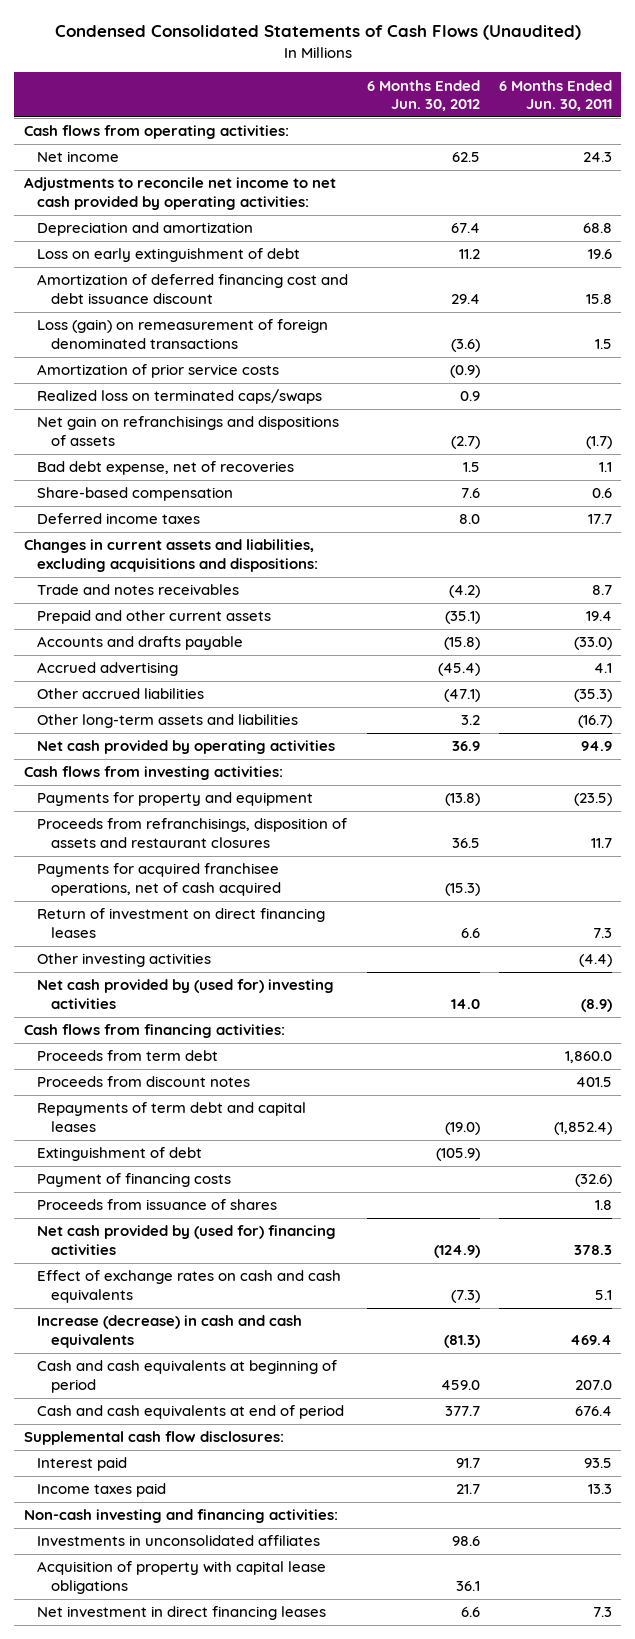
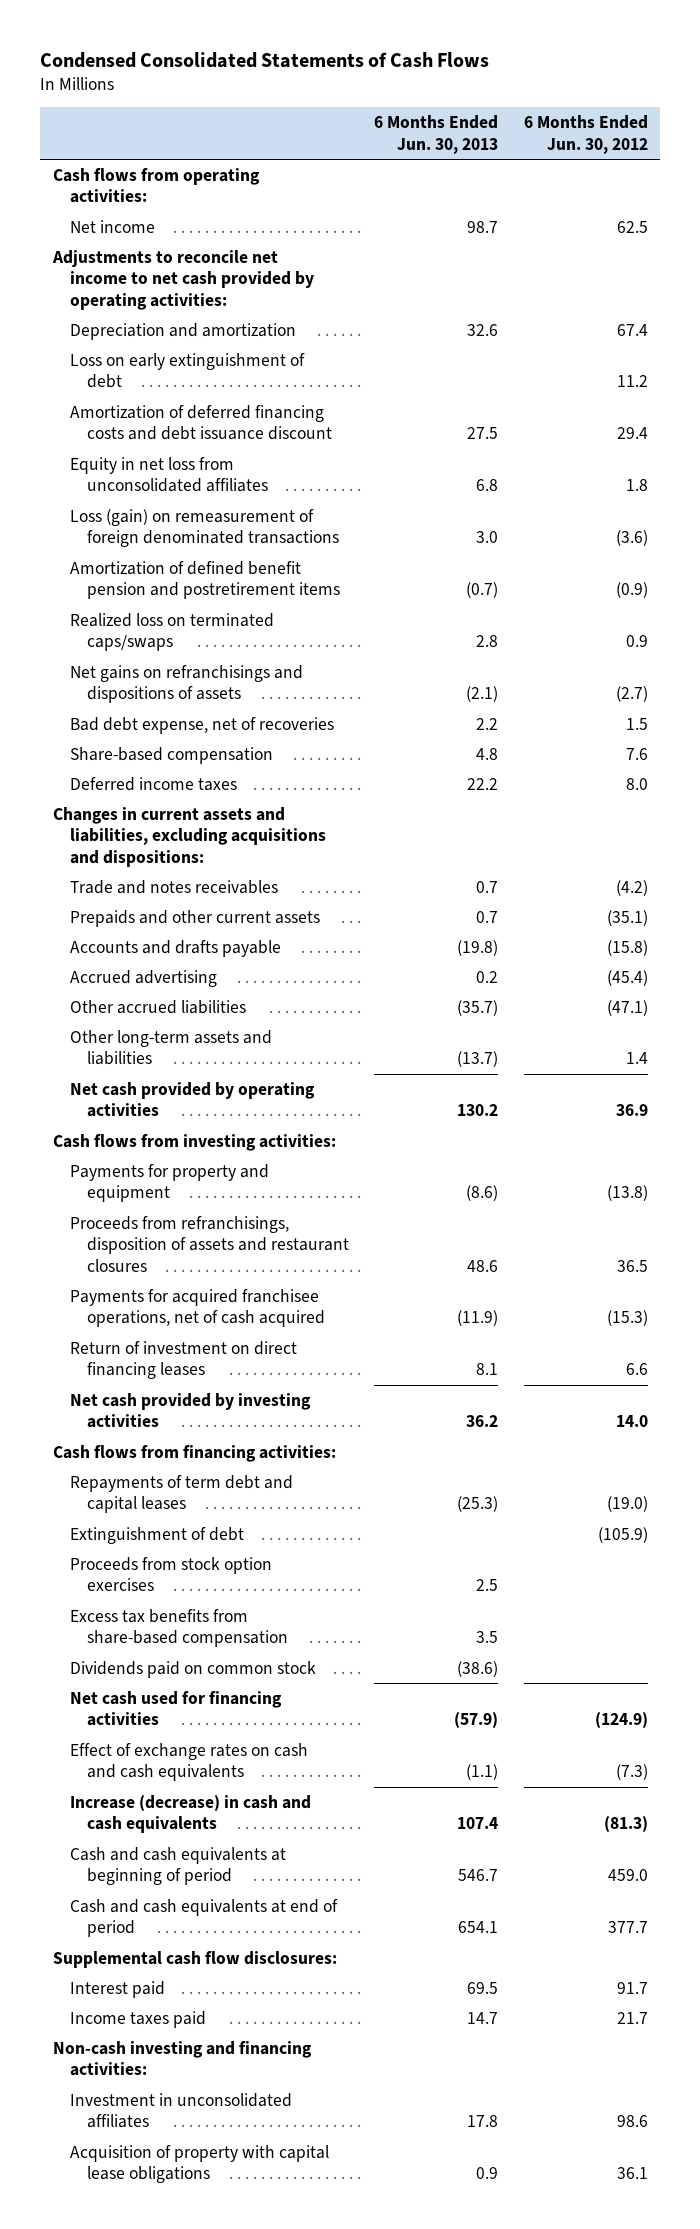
- Condensed Consolidated Statements of Cash Flows (Unaudited)
+ Condensed Consolidated Statements of Cash Flows
- | 6 Months Ended Jun. 30, 2012 | 6 Months Ended Jun. 30, 2011
+ | 6 Months Ended Jun. 30, 2013 | 6 Months Ended Jun. 30, 2012
- Amortization of deferred financing cost and debt issuance discount | 29.4 | 15.8
+ Amortization of deferred financing costs and debt issuance discount | 27.5 | 29.4
+ Equity in net loss from unconsolidated affiliates | 6.8 | 1.8
- Amortization of prior service costs | (0.9) |
+ Amortization of defined benefit pension and postretirement items | (0.7) | (0.9)
- Net gain on refranchisings and dispositions of assets | (2.7) | (1.7)
+ Net gains on refranchisings and dispositions of assets | (2.1) | (2.7)
- Prepaid and other current assets | (35.1) | 19.4
+ Prepaids and other current assets | 0.7 | (35.1)
- Other long-term assets and liabilities | 3.2 | (16.7)
+ Other long-term assets and liabilities | (13.7) | 1.4
- Other investing activities | | (4.4)
- Net cash provided by (used for) investing activities | 14.0 | (8.9)
+ Net cash provided by investing activities | 36.2 | 14.0
- Proceeds from term debt | | 1,860.0
- Proceeds from discount notes | | 401.5
- Payment of financing costs | | (32.6)
- Proceeds from issuance of shares | | 1.8
- Net cash provided by (used for) financing activities | (124.9) | 378.3
+ Proceeds from stock option exercises | 2.5 |
+ Excess tax benefits from share-based compensation | 3.5 |
+ Dividends paid on common stock | (38.6) |
+ Net cash used for financing activities | (57.9) | (124.9)
- Investments in unconsolidated affiliates | 98.6 |
+ Investment in unconsolidated affiliates | 17.8 | 98.6
- Net investment in direct financing leases | 6.6 | 7.3

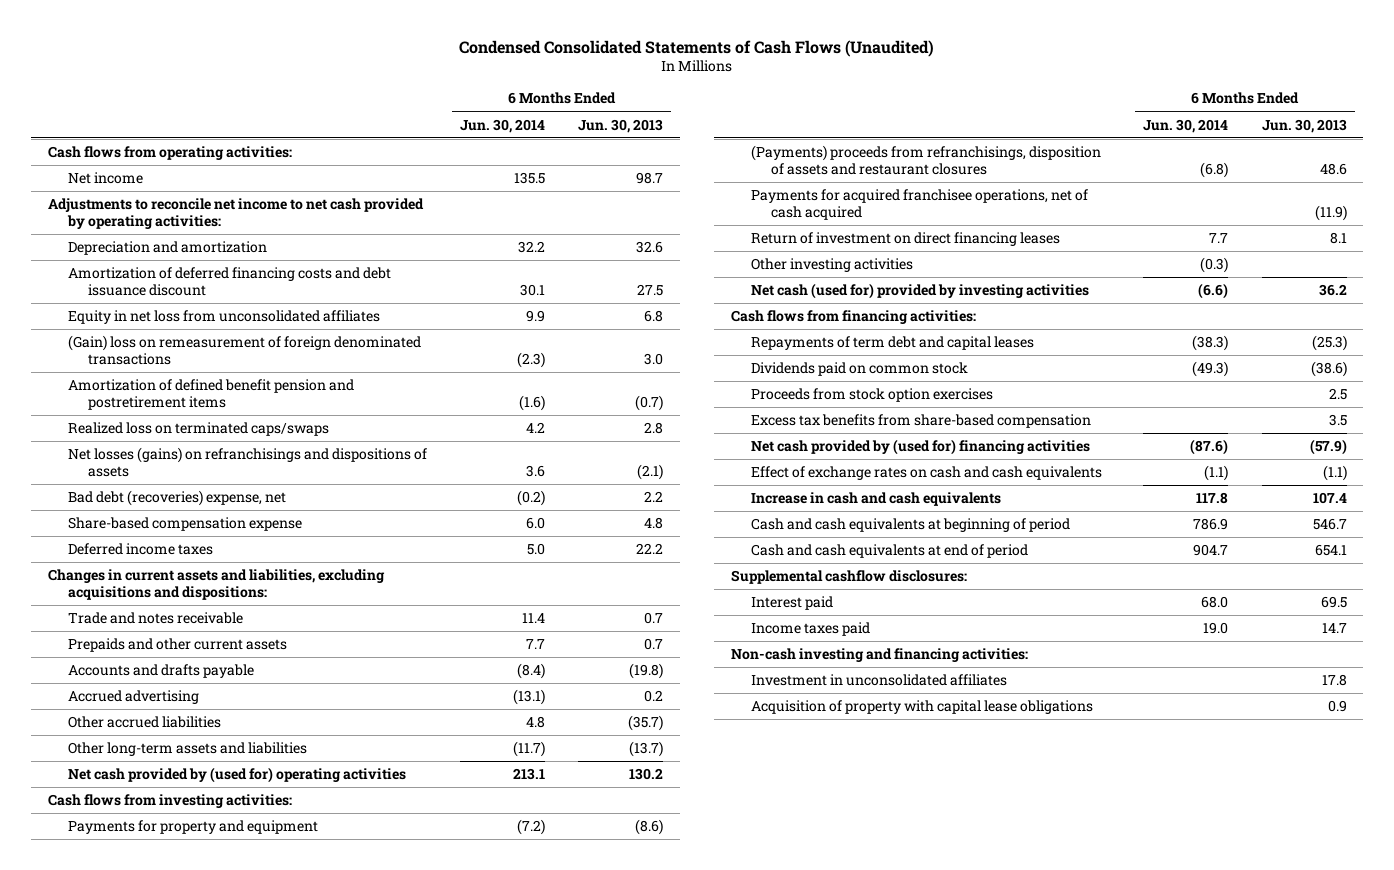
- Condensed Consolidated Statements of Cash Flows
+ Condensed Consolidated Statements of Cash Flows (Unaudited)
- | 6 Months Ended Jun. 30, 2013 | 6 Months Ended Jun. 30, 2012
+ | 6 Months Ended Jun. 30, 2014 | 6 Months Ended Jun. 30, 2013
- Loss on early extinguishment of debt | | 11.2
- Loss (gain) on remeasurement of foreign denominated transactions | 3.0 | (3.6)
+ (Gain) loss on remeasurement of foreign denominated transactions | (2.3) | 3.0
- Net gains on refranchisings and dispositions of assets | (2.1) | (2.7)
- Bad debt expense, net of recoveries | 2.2 | 1.5
- Share-based compensation | 4.8 | 7.6
+ Net losses (gains) on refranchisings and dispositions of assets | 3.6 | (2.1)
+ Bad debt (recoveries) expense, net | (0.2) | 2.2
+ Share-based compensation expense | 6.0 | 4.8
- Trade and notes receivables | 0.7 | (4.2)
+ Trade and notes receivable | 11.4 | 0.7
- Net cash provided by operating activities | 130.2 | 36.9
+ Net cash provided by (used for) operating activities | 213.1 | 130.2
- Proceeds from refranchisings, disposition of assets and restaurant closures | 48.6 | 36.5
+ (Payments) proceeds from refranchisings, disposition of assets and restaurant closures | (6.8) | 48.6
- Net cash provided by investing activities | 36.2 | 14.0
+ Other investing activities | (0.3) |
+ Net cash (used for) provided by investing activities | (6.6) | 36.2
- Extinguishment of debt | | (105.9)
moved up: Dividends paid on common stock | (49.3) | (38.6)
- Net cash used for financing activities | (57.9) | (124.9)
+ Net cash provided by (used for) financing activities | (87.6) | (57.9)
- Increase (decrease) in cash and cash equivalents | 107.4 | (81.3)
+ Increase in cash and cash equivalents | 117.8 | 107.4
- Supplemental cash flow disclosures:
+ Supplemental cashflow disclosures:

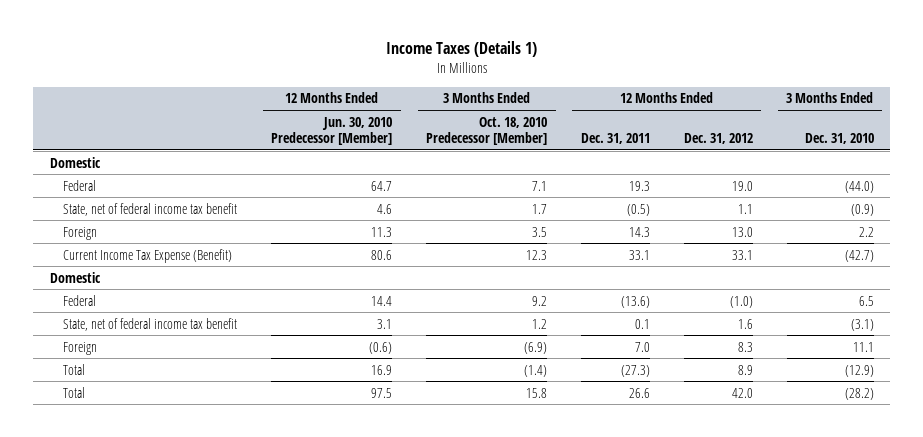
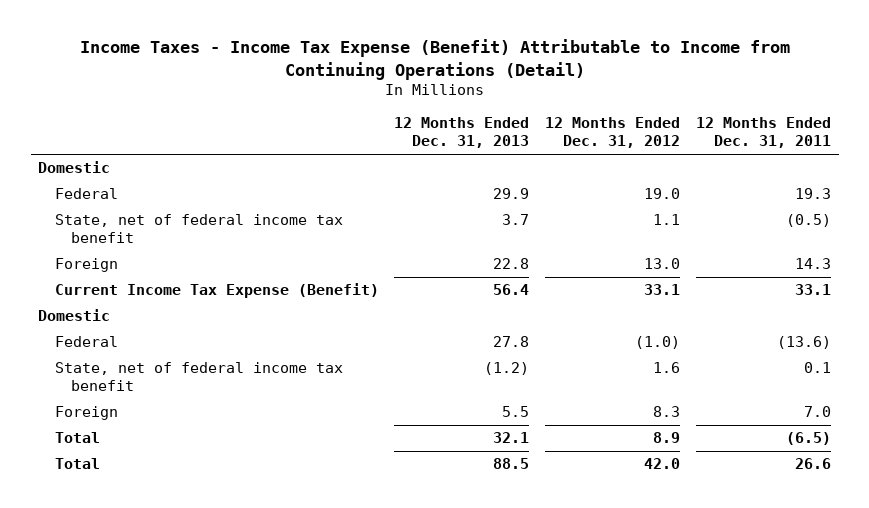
- Income Taxes (Details 1)
+ Income Taxes - Income Tax Expense (Benefit) Attributable to Income from Continuing Operations (Detail)
- | 12 Months Ended Jun. 30, 2010 Predecessor [Member] | 3 Months Ended Oct. 18, 2010 Predecessor [Member] | 12 Months Ended Dec. 31, 2011 | 12 Months Ended Dec. 31, 2012 | 3 Months Ended Dec. 31, 2010
+ | 12 Months Ended Dec. 31, 2013 | 12 Months Ended Dec. 31, 2012 | 12 Months Ended Dec. 31, 2011
- Total | 16.9 | (1.4) | (27.3) | 8.9 | (12.9)
+ Total | 32.1 | 8.9 | (6.5)

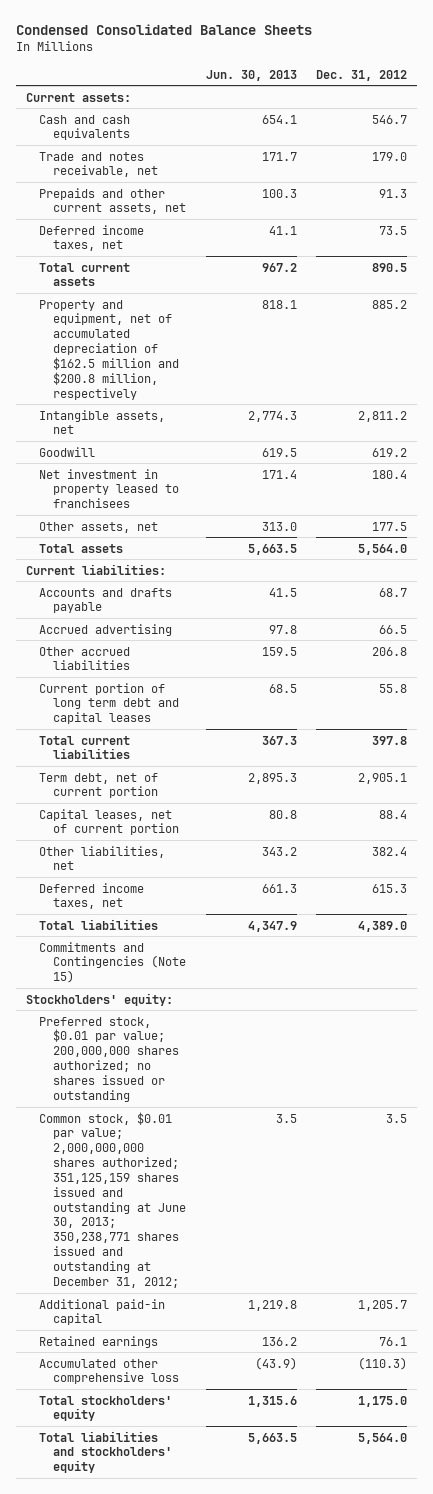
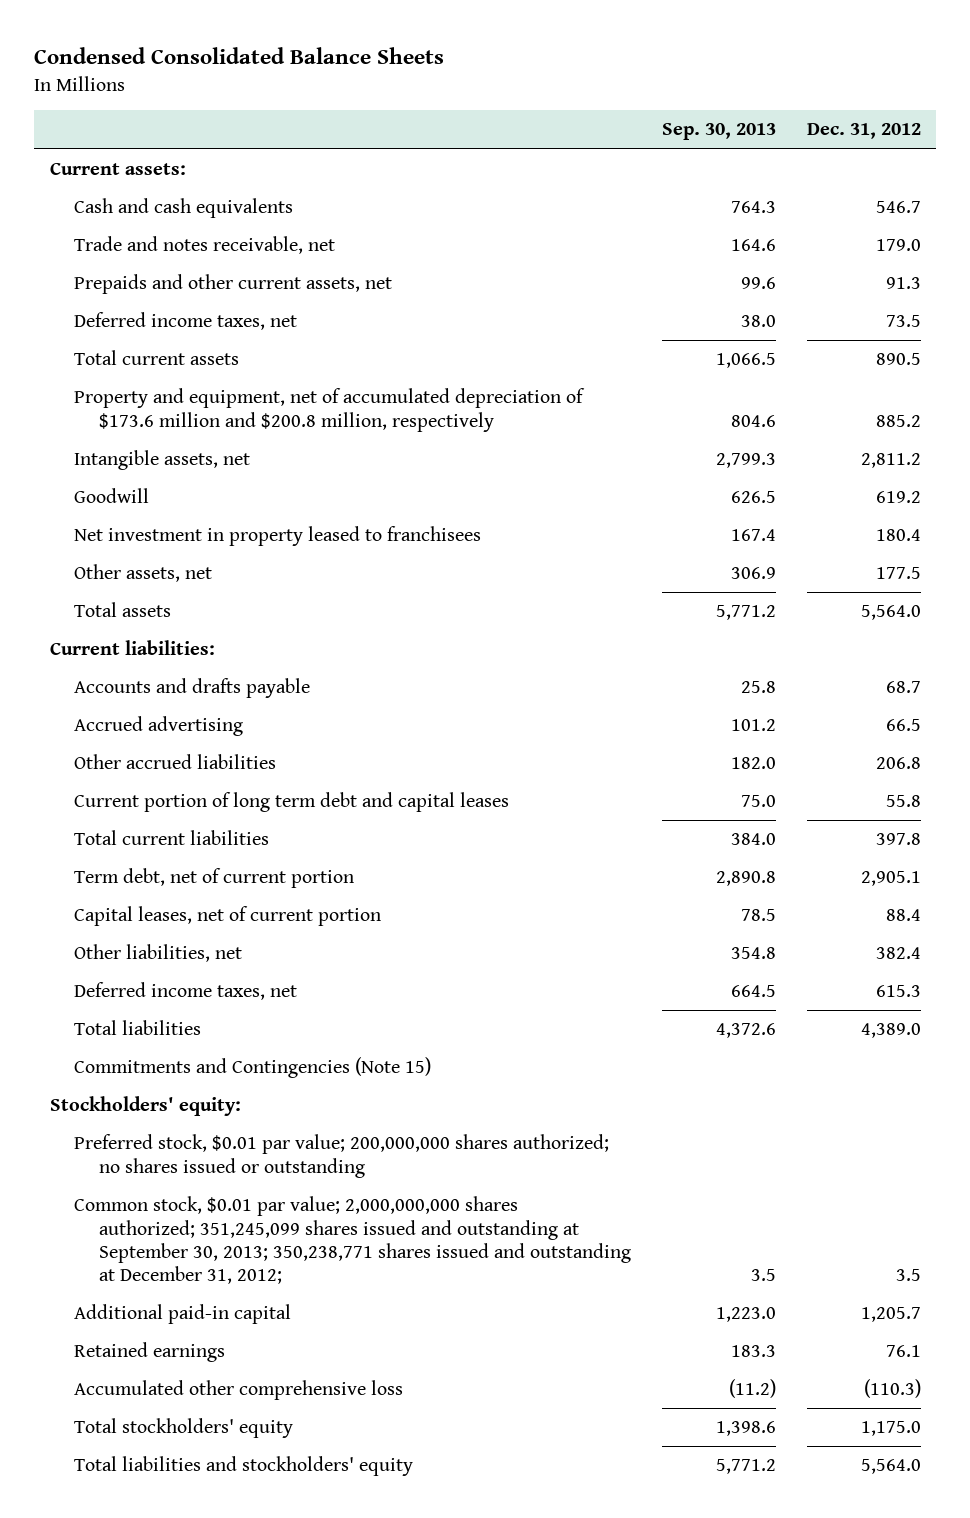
- | Jun. 30, 2013 | Dec. 31, 2012
+ | Sep. 30, 2013 | Dec. 31, 2012
- Property and equipment, net of accumulated depreciation of $162.5 million and $200.8 million, respectively | 818.1 | 885.2
+ Property and equipment, net of accumulated depreciation of $173.6 million and $200.8 million, respectively | 804.6 | 885.2
- Common stock, $0.01 par value; 2,000,000,000 shares authorized; 351,125,159 shares issued and outstanding at June 30, 2013; 350,238,771 shares issued and outstanding at December 31, 2012; | 3.5 | 3.5
+ Common stock, $0.01 par value; 2,000,000,000 shares authorized; 351,245,099 shares issued and outstanding at September 30, 2013; 350,238,771 shares issued and outstanding at December 31, 2012; | 3.5 | 3.5

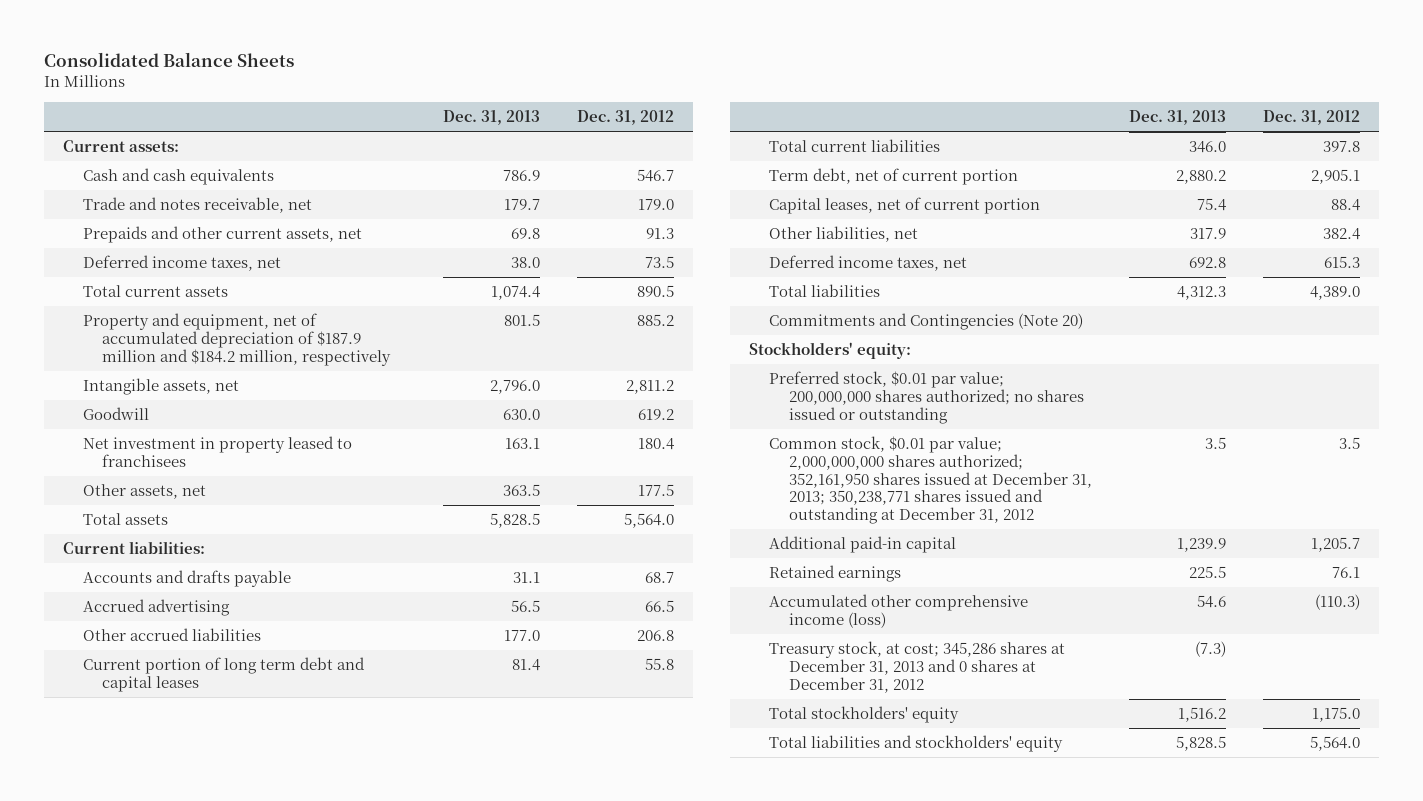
- Condensed Consolidated Balance Sheets
+ Consolidated Balance Sheets
- | Sep. 30, 2013 | Dec. 31, 2012
+ | Dec. 31, 2013 | Dec. 31, 2012
- Property and equipment, net of accumulated depreciation of $173.6 million and $200.8 million, respectively | 804.6 | 885.2
+ Property and equipment, net of accumulated depreciation of $187.9 million and $184.2 million, respectively | 801.5 | 885.2
- Commitments and Contingencies (Note 15)
+ Commitments and Contingencies (Note 20)
- Common stock, $0.01 par value; 2,000,000,000 shares authorized; 351,245,099 shares issued and outstanding at September 30, 2013; 350,238,771 shares issued and outstanding at December 31, 2012; | 3.5 | 3.5
+ Common stock, $0.01 par value; 2,000,000,000 shares authorized; 352,161,950 shares issued at December 31, 2013; 350,238,771 shares issued and outstanding at December 31, 2012 | 3.5 | 3.5
- Accumulated other comprehensive loss | (11.2) | (110.3)
+ Accumulated other comprehensive income (loss) | 54.6 | (110.3)
+ Treasury stock, at cost; 345,286 shares at December 31, 2013 and 0 shares at December 31, 2012 | (7.3) |

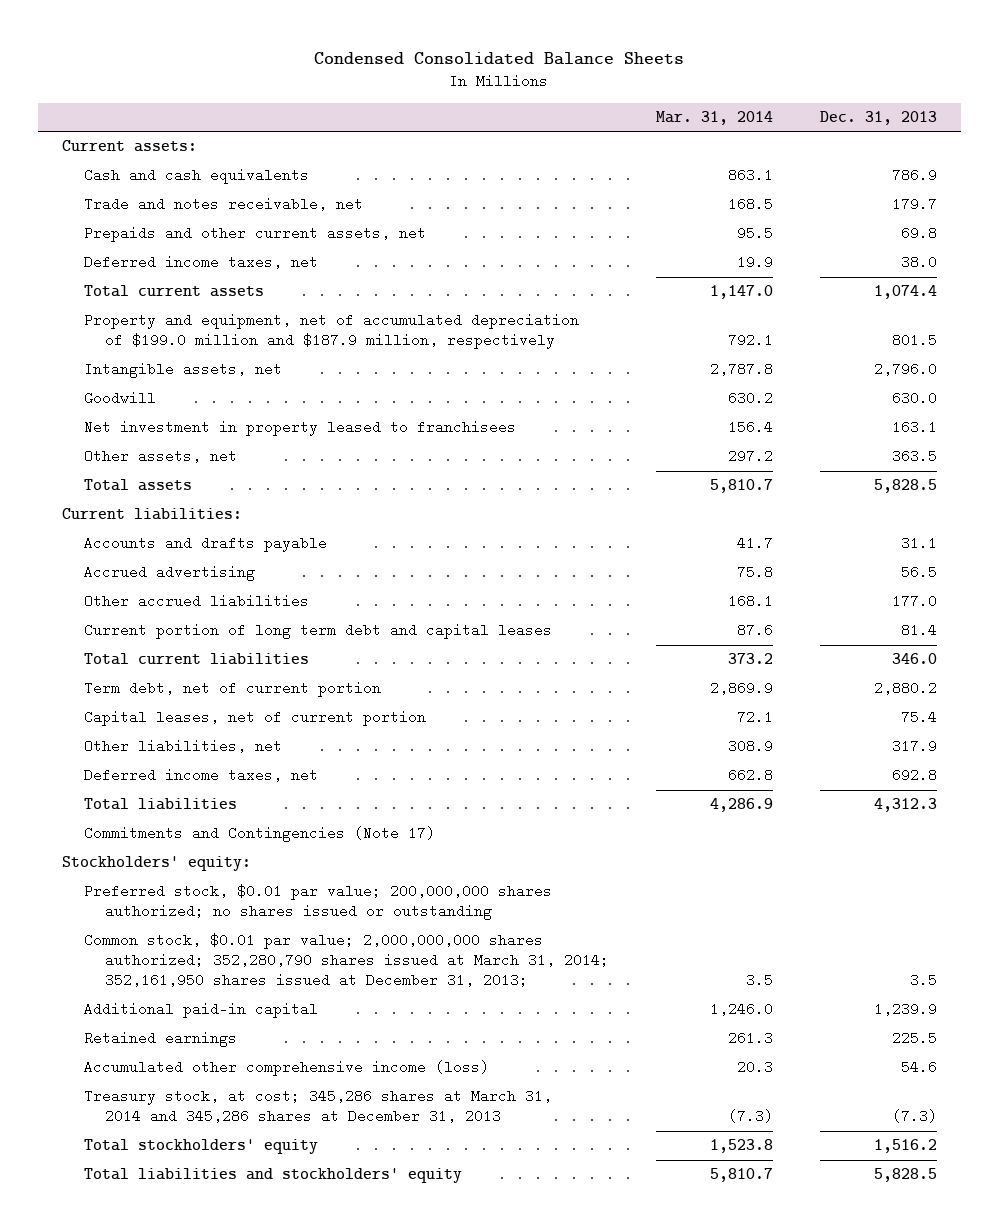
- Consolidated Balance Sheets
+ Condensed Consolidated Balance Sheets
- | Dec. 31, 2013 | Dec. 31, 2012
+ | Mar. 31, 2014 | Dec. 31, 2013
- Property and equipment, net of accumulated depreciation of $187.9 million and $184.2 million, respectively | 801.5 | 885.2
+ Property and equipment, net of accumulated depreciation of $199.0 million and $187.9 million, respectively | 792.1 | 801.5
- Commitments and Contingencies (Note 20)
+ Commitments and Contingencies (Note 17)
- Common stock, $0.01 par value; 2,000,000,000 shares authorized; 352,161,950 shares issued at December 31, 2013; 350,238,771 shares issued and outstanding at December 31, 2012 | 3.5 | 3.5
+ Common stock, $0.01 par value; 2,000,000,000 shares authorized; 352,280,790 shares issued at March 31, 2014; 352,161,950 shares issued at December 31, 2013; | 3.5 | 3.5
- Treasury stock, at cost; 345,286 shares at December 31, 2013 and 0 shares at December 31, 2012 | (7.3) |
+ Treasury stock, at cost; 345,286 shares at March 31, 2014 and 345,286 shares at December 31, 2013 | (7.3) | (7.3)

